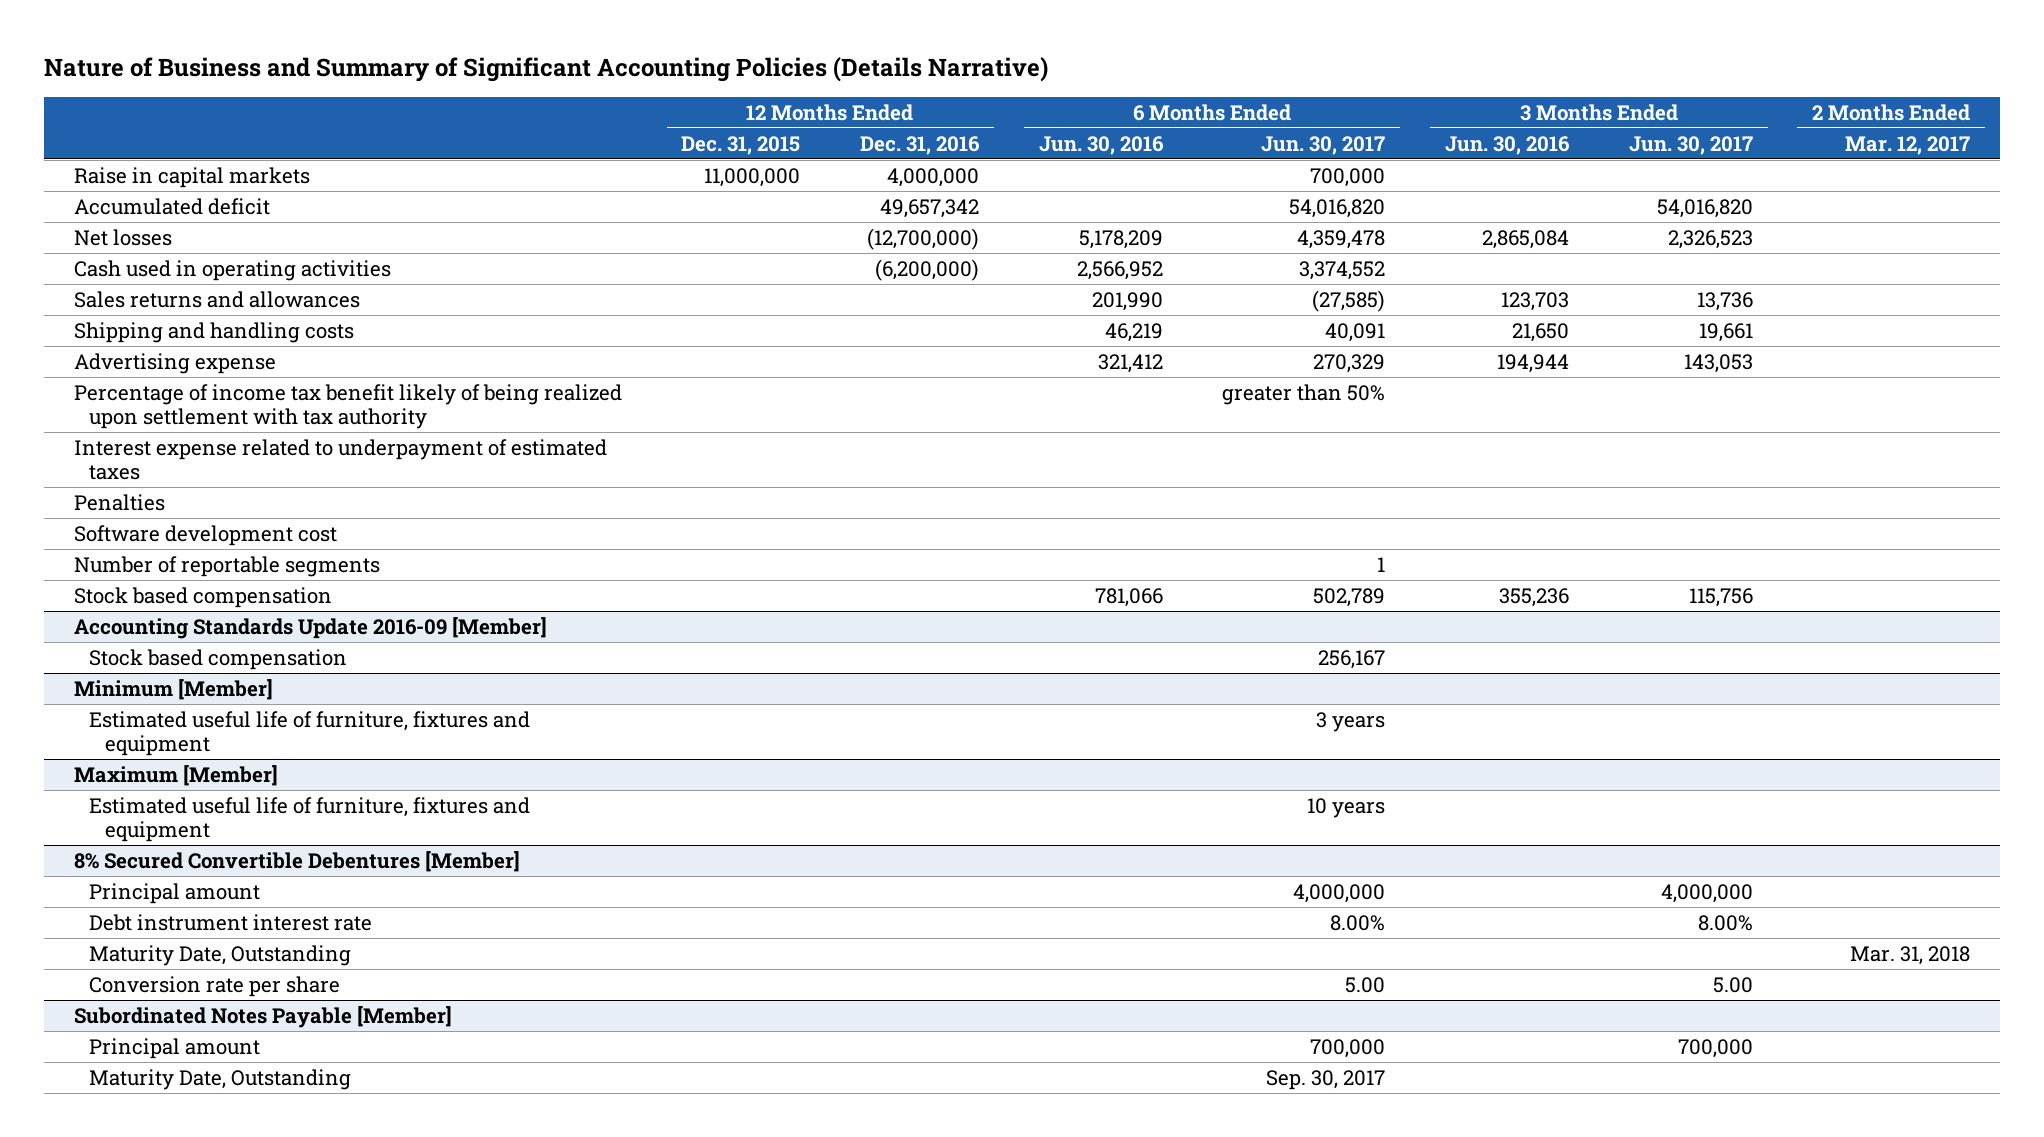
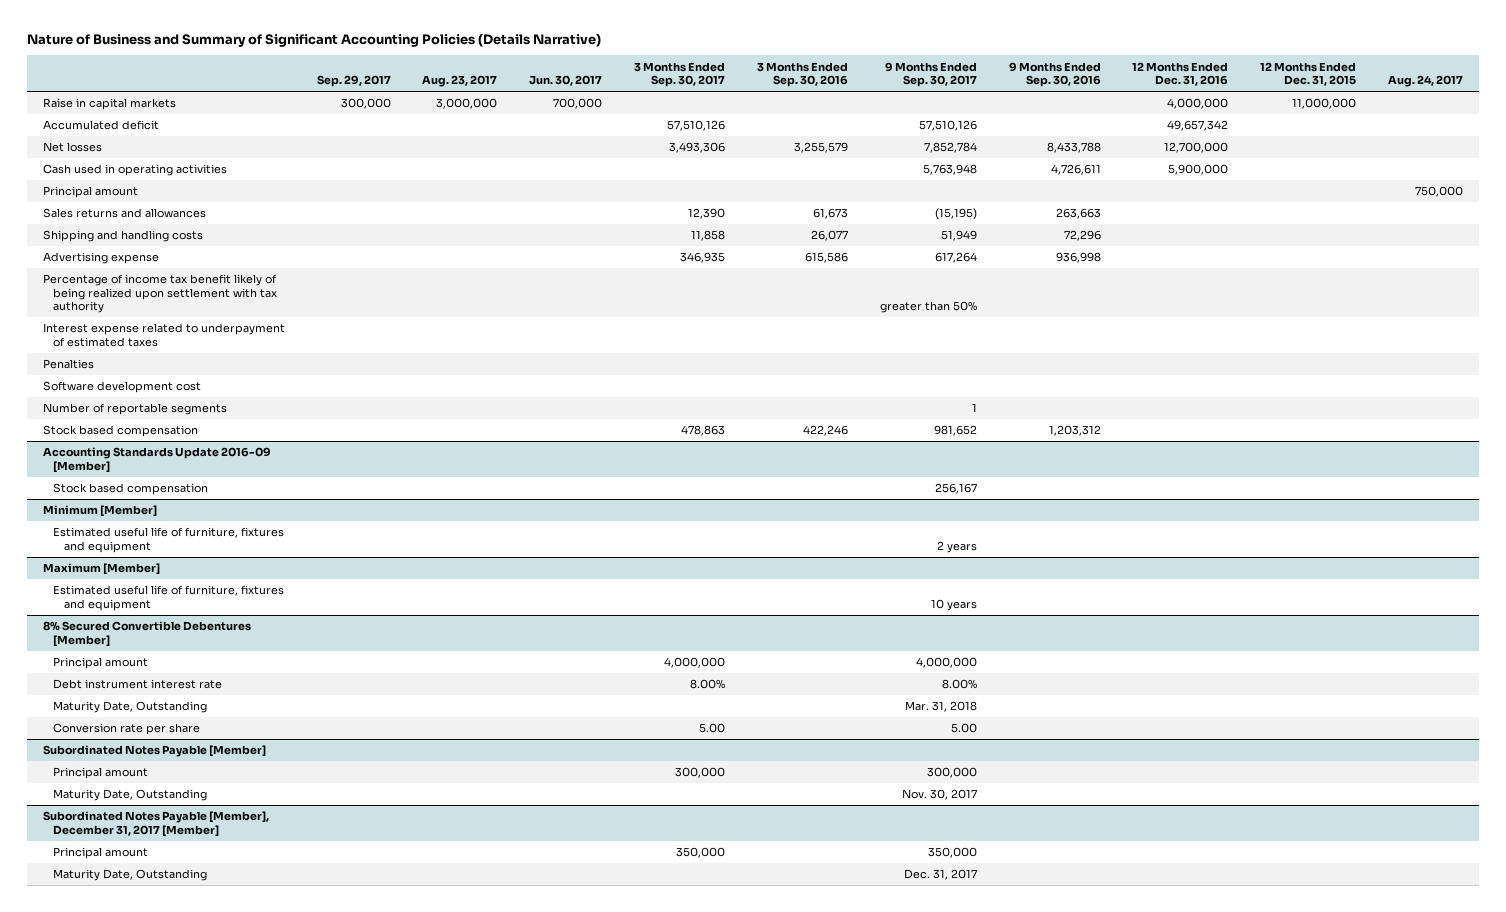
- | 12 Months Ended Dec. 31, 2015 | 12 Months Ended Dec. 31, 2016 | 6 Months Ended Jun. 30, 2016 | 6 Months Ended Jun. 30, 2017 | 3 Months Ended Jun. 30, 2016 | 3 Months Ended Jun. 30, 2017 | 2 Months Ended Mar. 12, 2017
+ | Sep. 29, 2017 | Aug. 23, 2017 | Jun. 30, 2017 | 3 Months Ended Sep. 30, 2017 | 3 Months Ended Sep. 30, 2016 | 9 Months Ended Sep. 30, 2017 | 9 Months Ended Sep. 30, 2016 | 12 Months Ended Dec. 31, 2016 | 12 Months Ended Dec. 31, 2015 | Aug. 24, 2017
- Net losses | | (12,700,000) | 5,178,209 | 4,359,478 | 2,865,084 | 2,326,523 |
- Cash used in operating activities | | (6,200,000) | 2,566,952 | 3,374,552 | | |
+ Net losses | | | | 3,493,306 | 3,255,579 | 7,852,784 | 8,433,788 | 12,700,000 | |
+ Cash used in operating activities | | | | | | 5,763,948 | 4,726,611 | 5,900,000 | |
+ Principal amount | | | | | | | | | | 750,000
+ Subordinated Notes Payable [Member], December 31, 2017 [Member]
+ Principal amount | | | | 350,000 | | 350,000 | | | |
+ Maturity Date, Outstanding | | | | | | Dec. 31, 2017 | | | |

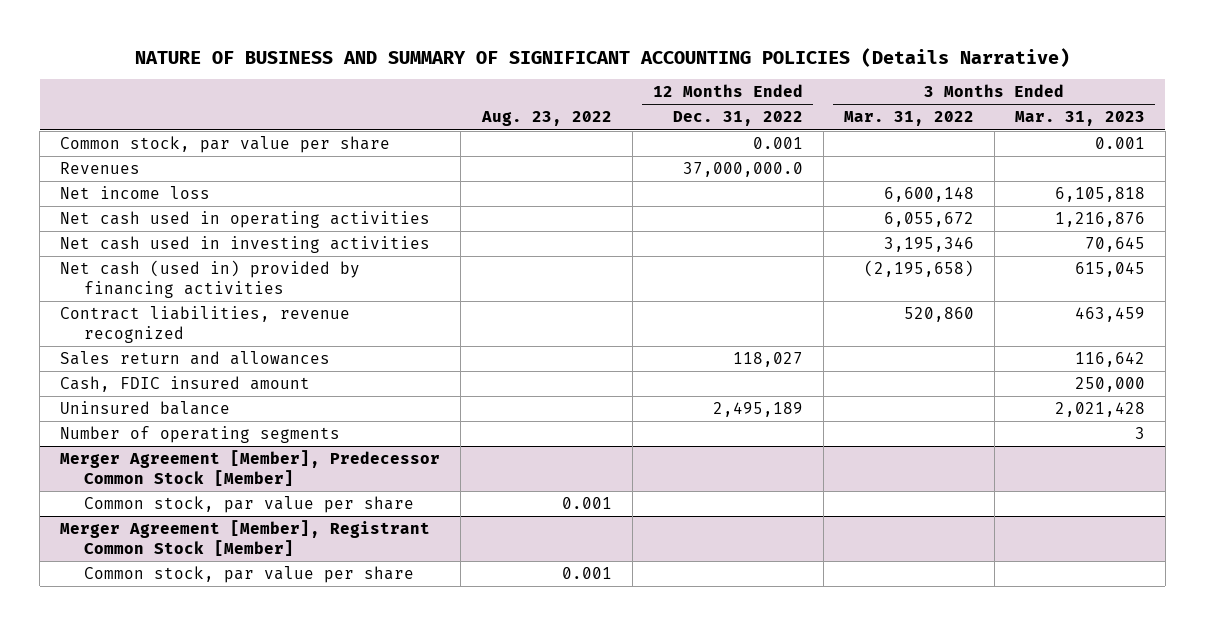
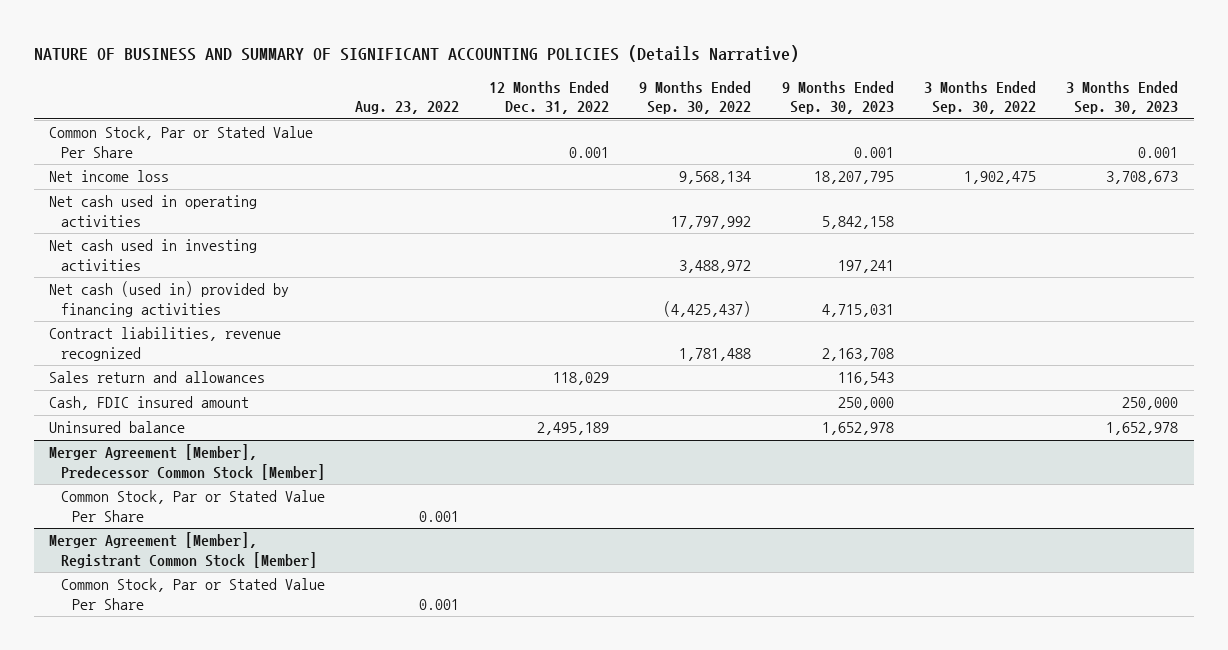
- | Aug. 23, 2022 | 12 Months Ended Dec. 31, 2022 | 3 Months Ended Mar. 31, 2022 | 3 Months Ended Mar. 31, 2023
+ | Aug. 23, 2022 | 12 Months Ended Dec. 31, 2022 | 9 Months Ended Sep. 30, 2022 | 9 Months Ended Sep. 30, 2023 | 3 Months Ended Sep. 30, 2022 | 3 Months Ended Sep. 30, 2023
- Common stock, par value per share | | 0.001 | | 0.001
- Revenues | | 37,000,000.0 | |
+ Common Stock, Par or Stated Value Per Share | | 0.001 | | 0.001 | | 0.001
- Sales return and allowances | | 118,027 | | 116,642
+ Sales return and allowances | | 118,029 | | 116,543 | |
- Number of operating segments | | | | 3
@ Merger Agreement [Member], Predecessor Common Stock [Member]
- Common stock, par value per share | 0.001 | | |
+ Common Stock, Par or Stated Value Per Share | 0.001 | | | | |
@ Merger Agreement [Member], Registrant Common Stock [Member]
- Common stock, par value per share | 0.001 | | |
+ Common Stock, Par or Stated Value Per Share | 0.001 | | | | |

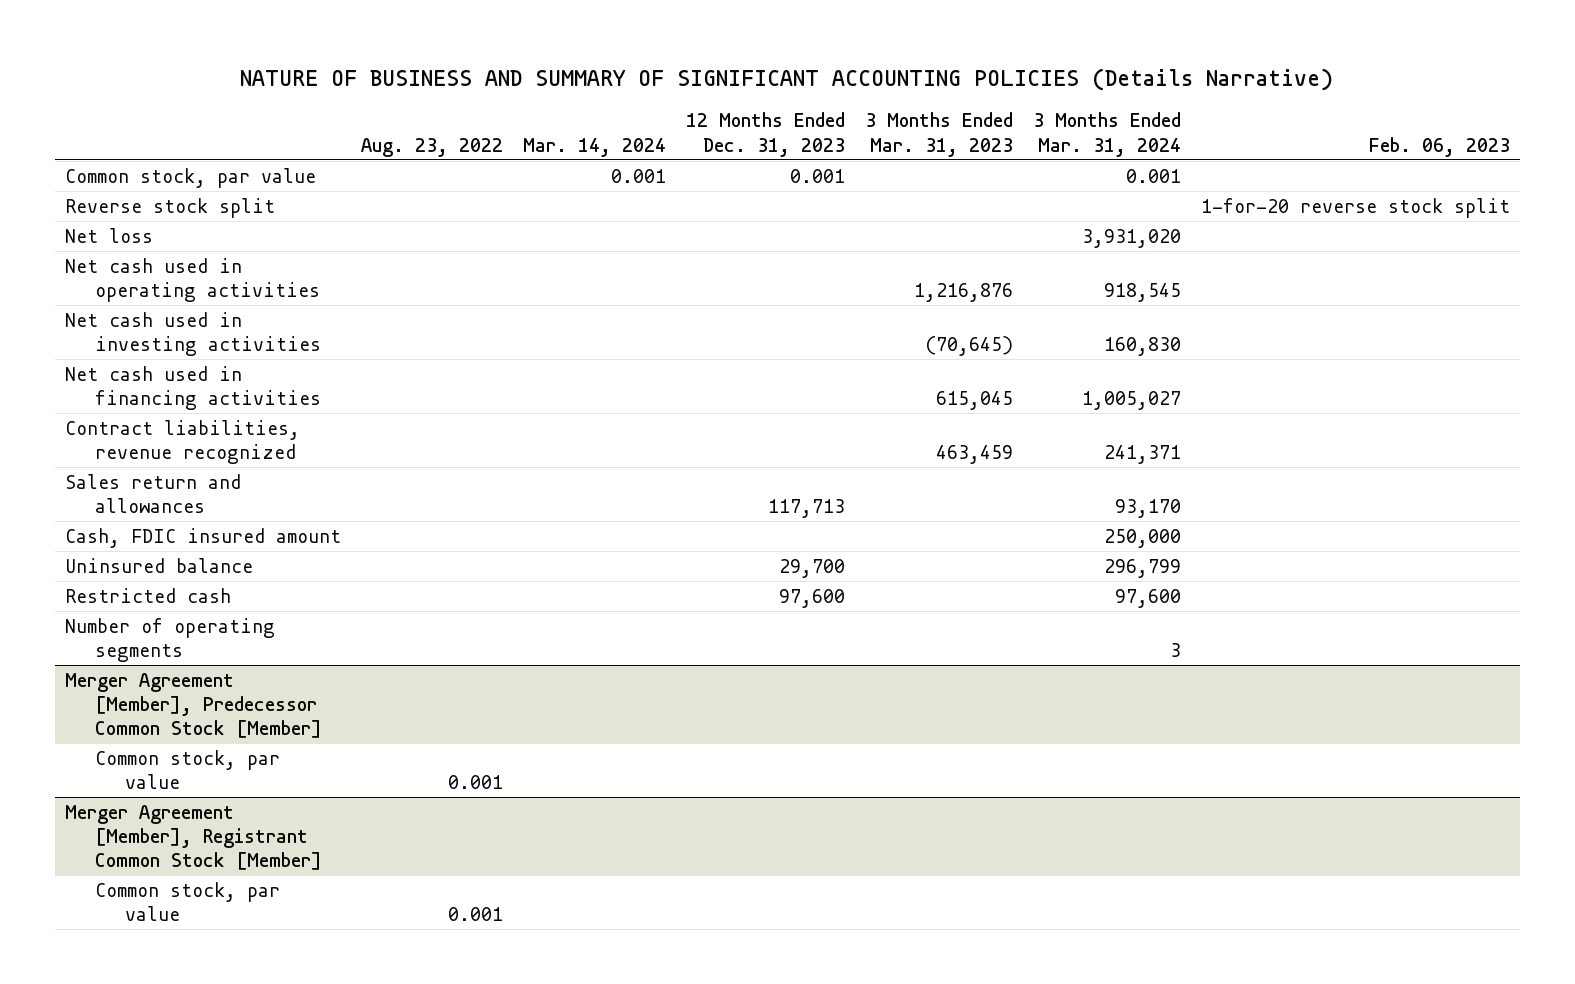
- | Aug. 23, 2022 | 12 Months Ended Dec. 31, 2022 | 9 Months Ended Sep. 30, 2022 | 9 Months Ended Sep. 30, 2023 | 3 Months Ended Sep. 30, 2022 | 3 Months Ended Sep. 30, 2023
+ | Aug. 23, 2022 | Mar. 14, 2024 | 12 Months Ended Dec. 31, 2023 | 3 Months Ended Mar. 31, 2023 | 3 Months Ended Mar. 31, 2024 | Feb. 06, 2023
- Common Stock, Par or Stated Value Per Share | | 0.001 | | 0.001 | | 0.001
- Net income loss | | | 9,568,134 | 18,207,795 | 1,902,475 | 3,708,673
+ Common stock, par value | | 0.001 | 0.001 | | 0.001 |
+ Reverse stock split | | | | | | 1-for-20 reverse stock split
+ Net loss | | | | | 3,931,020 |
- Net cash (used in) provided by financing activities | | | (4,425,437) | 4,715,031 | |
+ Net cash used in financing activities | | | | 615,045 | 1,005,027 |
+ Restricted cash | | | 97,600 | | 97,600 |
+ Number of operating segments | | | | | 3 |
@ Merger Agreement [Member], Predecessor Common Stock [Member]
- Common Stock, Par or Stated Value Per Share | 0.001 | | | | |
+ Common stock, par value | 0.001 | | | | |
@ Merger Agreement [Member], Registrant Common Stock [Member]
- Common Stock, Par or Stated Value Per Share | 0.001 | | | | |
+ Common stock, par value | 0.001 | | | | |

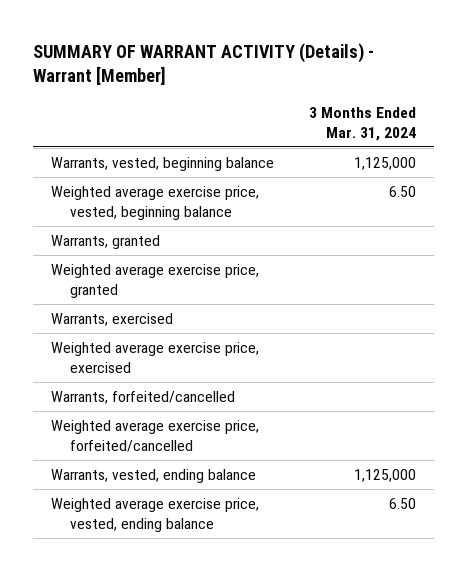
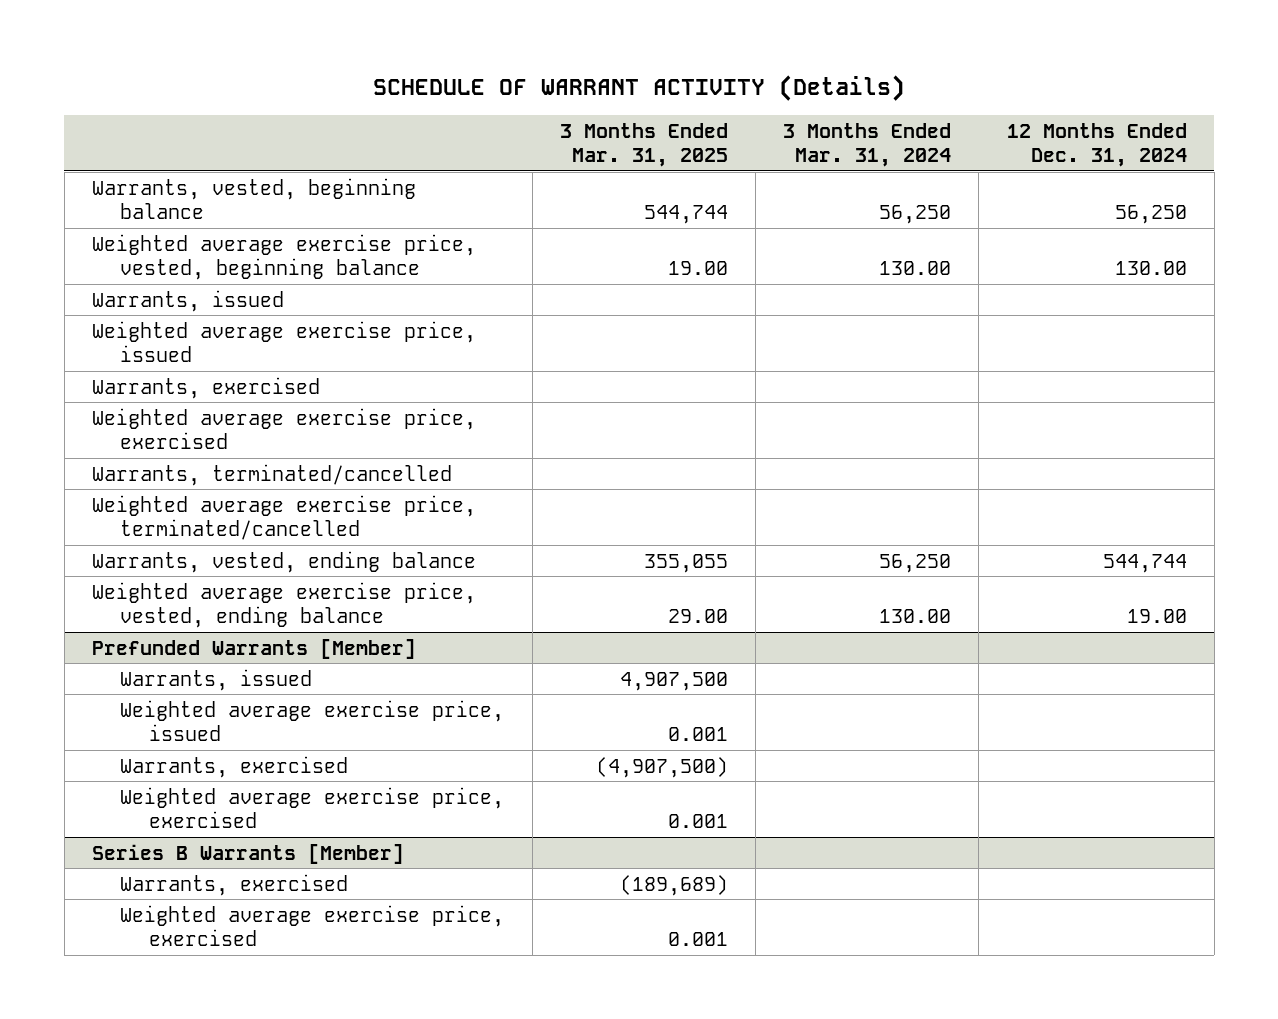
- SUMMARY OF WARRANT ACTIVITY (Details) - Warrant [Member]
+ SCHEDULE OF WARRANT ACTIVITY (Details)
- | 3 Months Ended Mar. 31, 2024
+ | 3 Months Ended Mar. 31, 2025 | 3 Months Ended Mar. 31, 2024 | 12 Months Ended Dec. 31, 2024
- Warrants, vested, beginning balance | 1,125,000
- Weighted average exercise price, vested, beginning balance | 6.50
- Warrants, granted
- Weighted average exercise price, granted
+ Warrants, vested, beginning balance | 544,744 | 56,250 | 56,250
+ Weighted average exercise price, vested, beginning balance | 19.00 | 130.00 | 130.00
+ Warrants, issued
+ Weighted average exercise price, issued
- Warrants, forfeited/cancelled
- Weighted average exercise price, forfeited/cancelled
- Warrants, vested, ending balance | 1,125,000
- Weighted average exercise price, vested, ending balance | 6.50
+ Warrants, terminated/cancelled
+ Weighted average exercise price, terminated/cancelled
+ Warrants, vested, ending balance | 355,055 | 56,250 | 544,744
+ Weighted average exercise price, vested, ending balance | 29.00 | 130.00 | 19.00
+ Prefunded Warrants [Member]
+ Warrants, issued | 4,907,500 | |
+ Weighted average exercise price, issued | 0.001 | |
+ Warrants, exercised | (4,907,500) | |
+ Weighted average exercise price, exercised | 0.001 | |
+ Series B Warrants [Member]
+ Warrants, exercised | (189,689) | |
+ Weighted average exercise price, exercised | 0.001 | |

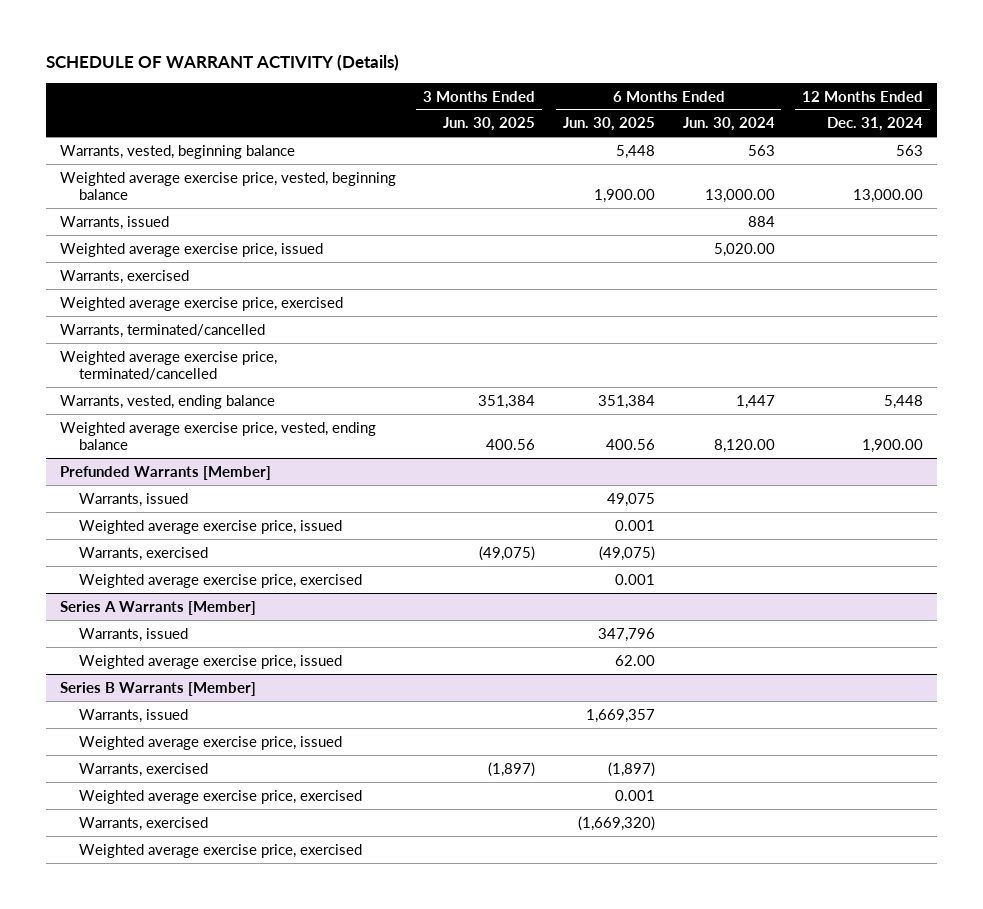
- | 3 Months Ended Mar. 31, 2025 | 3 Months Ended Mar. 31, 2024 | 12 Months Ended Dec. 31, 2024
+ | 3 Months Ended Jun. 30, 2025 | 6 Months Ended Jun. 30, 2025 | 6 Months Ended Jun. 30, 2024 | 12 Months Ended Dec. 31, 2024
- Warrants, vested, beginning balance | 544,744 | 56,250 | 56,250
- Weighted average exercise price, vested, beginning balance | 19.00 | 130.00 | 130.00
+ Warrants, vested, beginning balance | | 5,448 | 563 | 563
+ Weighted average exercise price, vested, beginning balance | | 1,900.00 | 13,000.00 | 13,000.00
- Warrants, vested, ending balance | 355,055 | 56,250 | 544,744
- Weighted average exercise price, vested, ending balance | 29.00 | 130.00 | 19.00
+ Warrants, vested, ending balance | 351,384 | 351,384 | 1,447 | 5,448
+ Weighted average exercise price, vested, ending balance | 400.56 | 400.56 | 8,120.00 | 1,900.00
+ Series A Warrants [Member]
+ Warrants, issued | | 347,796 | |
+ Weighted average exercise price, issued | | 62.00 | |
@ Series B Warrants [Member]
+ Warrants, issued | | 1,669,357 | |
+ Weighted average exercise price, issued
+ Warrants, exercised | | (1,669,320) | |
+ Weighted average exercise price, exercised

